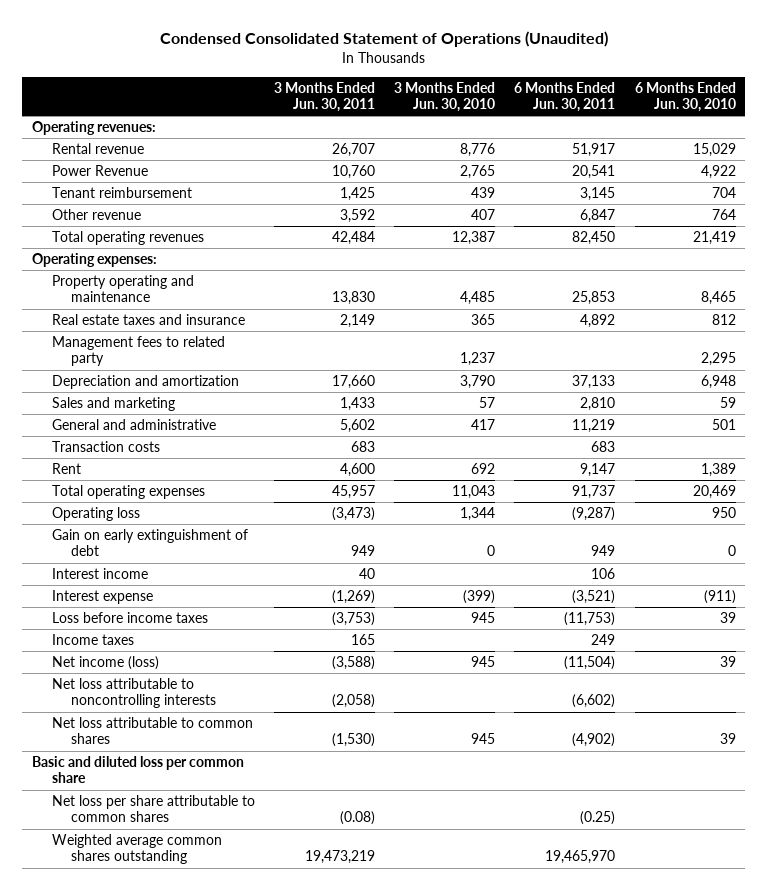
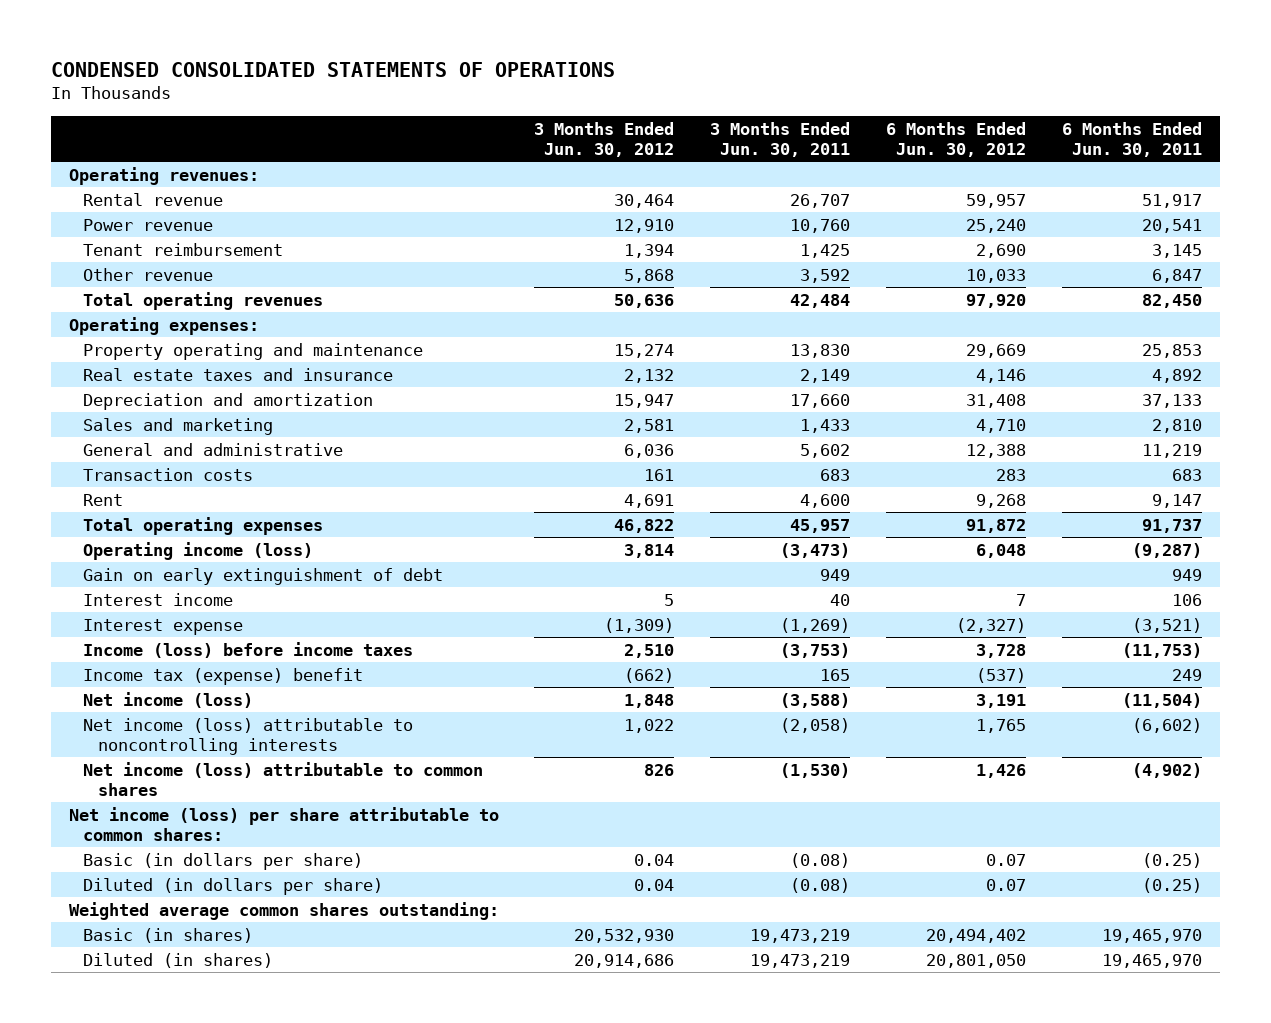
- Condensed Consolidated Statement of Operations (Unaudited)
+ CONDENSED CONSOLIDATED STATEMENTS OF OPERATIONS
- | 3 Months Ended Jun. 30, 2011 | 3 Months Ended Jun. 30, 2010 | 6 Months Ended Jun. 30, 2011 | 6 Months Ended Jun. 30, 2010
+ | 3 Months Ended Jun. 30, 2012 | 3 Months Ended Jun. 30, 2011 | 6 Months Ended Jun. 30, 2012 | 6 Months Ended Jun. 30, 2011
- Power Revenue | 10,760 | 2,765 | 20,541 | 4,922
+ Power revenue | 12,910 | 10,760 | 25,240 | 20,541
- Management fees to related party | | 1,237 | | 2,295
- Operating loss | (3,473) | 1,344 | (9,287) | 950
+ Operating income (loss) | 3,814 | (3,473) | 6,048 | (9,287)
- Loss before income taxes | (3,753) | 945 | (11,753) | 39
- Income taxes | 165 | | 249 |
+ Income (loss) before income taxes | 2,510 | (3,753) | 3,728 | (11,753)
+ Income tax (expense) benefit | (662) | 165 | (537) | 249
- Net loss attributable to noncontrolling interests | (2,058) | | (6,602) |
- Net loss attributable to common shares | (1,530) | 945 | (4,902) | 39
- Basic and diluted loss per common share
- Net loss per share attributable to common shares | (0.08) | | (0.25) |
- Weighted average common shares outstanding | 19,473,219 | | 19,465,970 |
+ Net income (loss) attributable to noncontrolling interests | 1,022 | (2,058) | 1,765 | (6,602)
+ Net income (loss) attributable to common shares | 826 | (1,530) | 1,426 | (4,902)
+ Net income (loss) per share attributable to common shares:
+ Basic (in dollars per share) | 0.04 | (0.08) | 0.07 | (0.25)
+ Diluted (in dollars per share) | 0.04 | (0.08) | 0.07 | (0.25)
+ Weighted average common shares outstanding:
+ Basic (in shares) | 20,532,930 | 19,473,219 | 20,494,402 | 19,465,970
+ Diluted (in shares) | 20,914,686 | 19,473,219 | 20,801,050 | 19,465,970

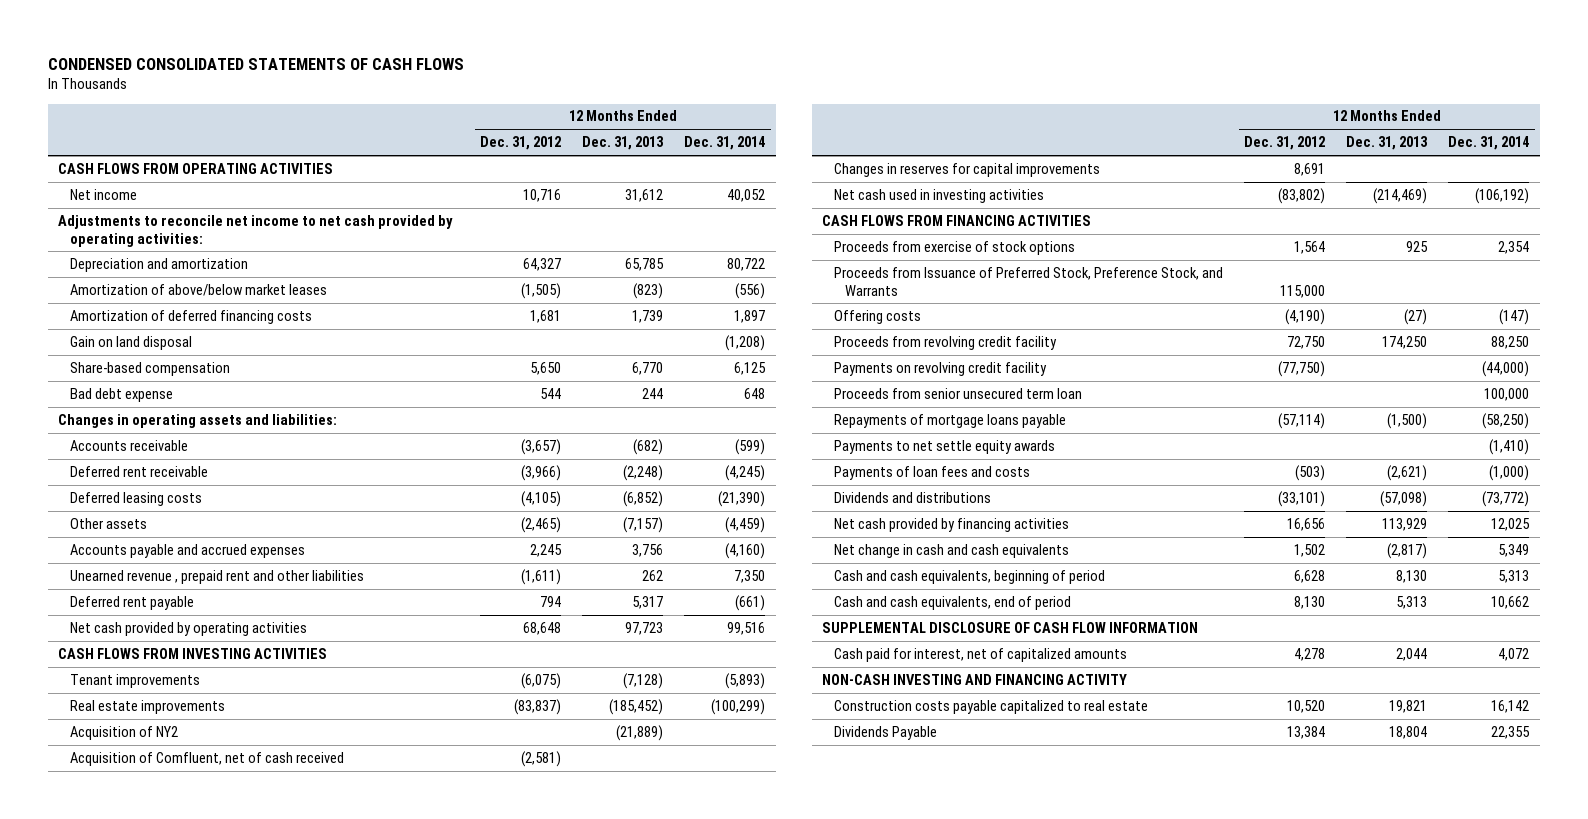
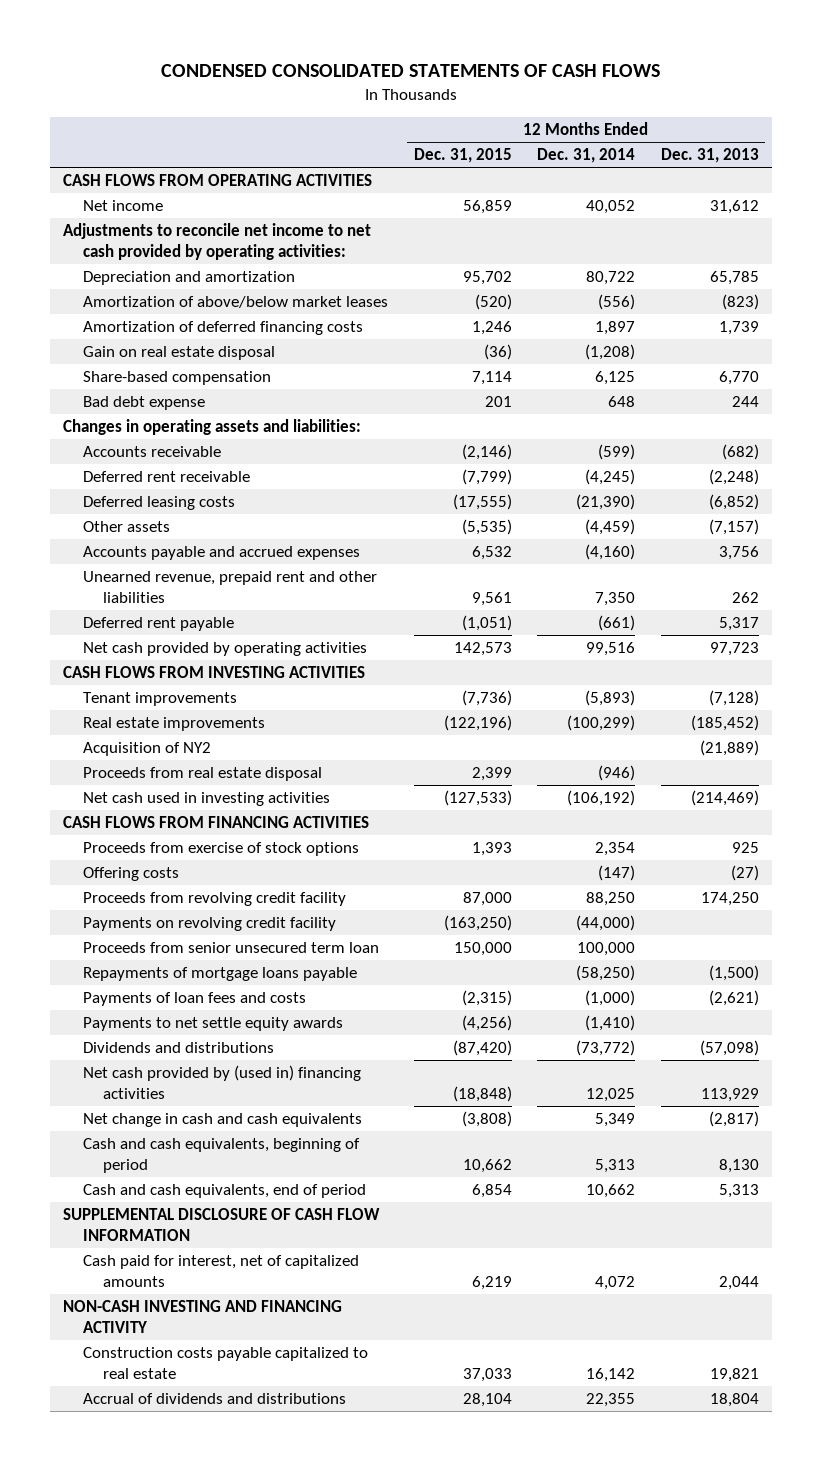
- | 12 Months Ended Dec. 31, 2012 | 12 Months Ended Dec. 31, 2013 | 12 Months Ended Dec. 31, 2014
+ | 12 Months Ended Dec. 31, 2015 | 12 Months Ended Dec. 31, 2014 | 12 Months Ended Dec. 31, 2013
- Gain on land disposal | | | (1,208)
+ Gain on real estate disposal | (36) | (1,208) |
- Unearned revenue , prepaid rent and other liabilities | (1,611) | 262 | 7,350
+ Unearned revenue, prepaid rent and other liabilities | 9,561 | 7,350 | 262
- Acquisition of Comfluent, net of cash received | (2,581) | |
- Changes in reserves for capital improvements | 8,691 | |
+ Proceeds from real estate disposal | 2,399 | (946) |
- Proceeds from Issuance of Preferred Stock, Preference Stock, and Warrants | 115,000 | |
moved down: Payments to net settle equity awards | (4,256) | (1,410) |
- Net cash provided by financing activities | 16,656 | 113,929 | 12,025
+ Net cash provided by (used in) financing activities | (18,848) | 12,025 | 113,929
- Dividends Payable | 13,384 | 18,804 | 22,355
+ Accrual of dividends and distributions | 28,104 | 22,355 | 18,804

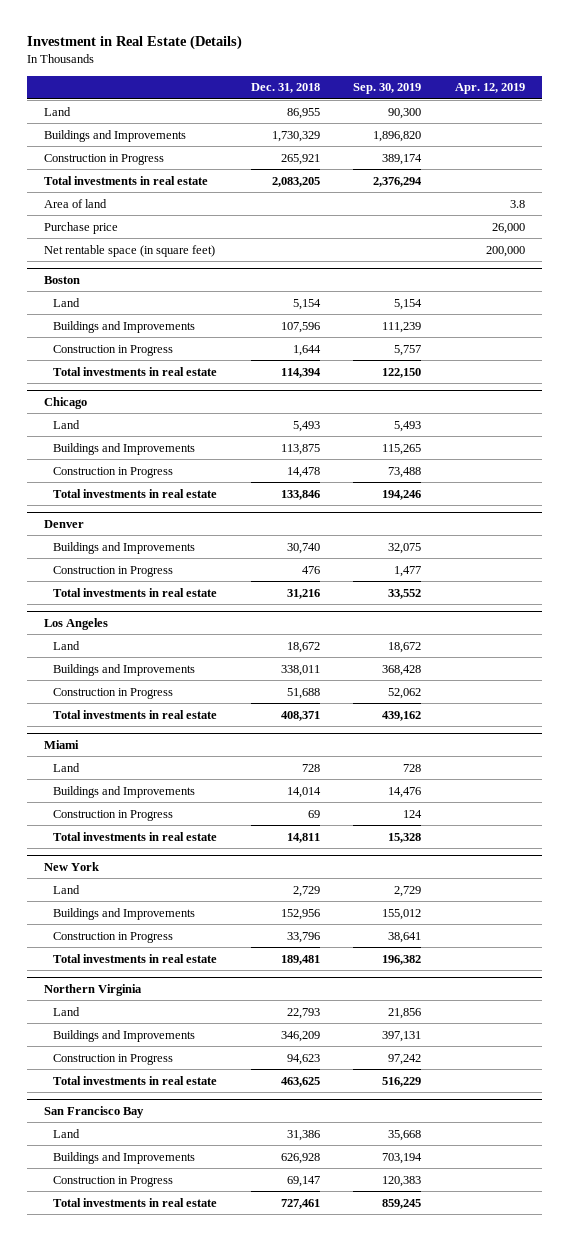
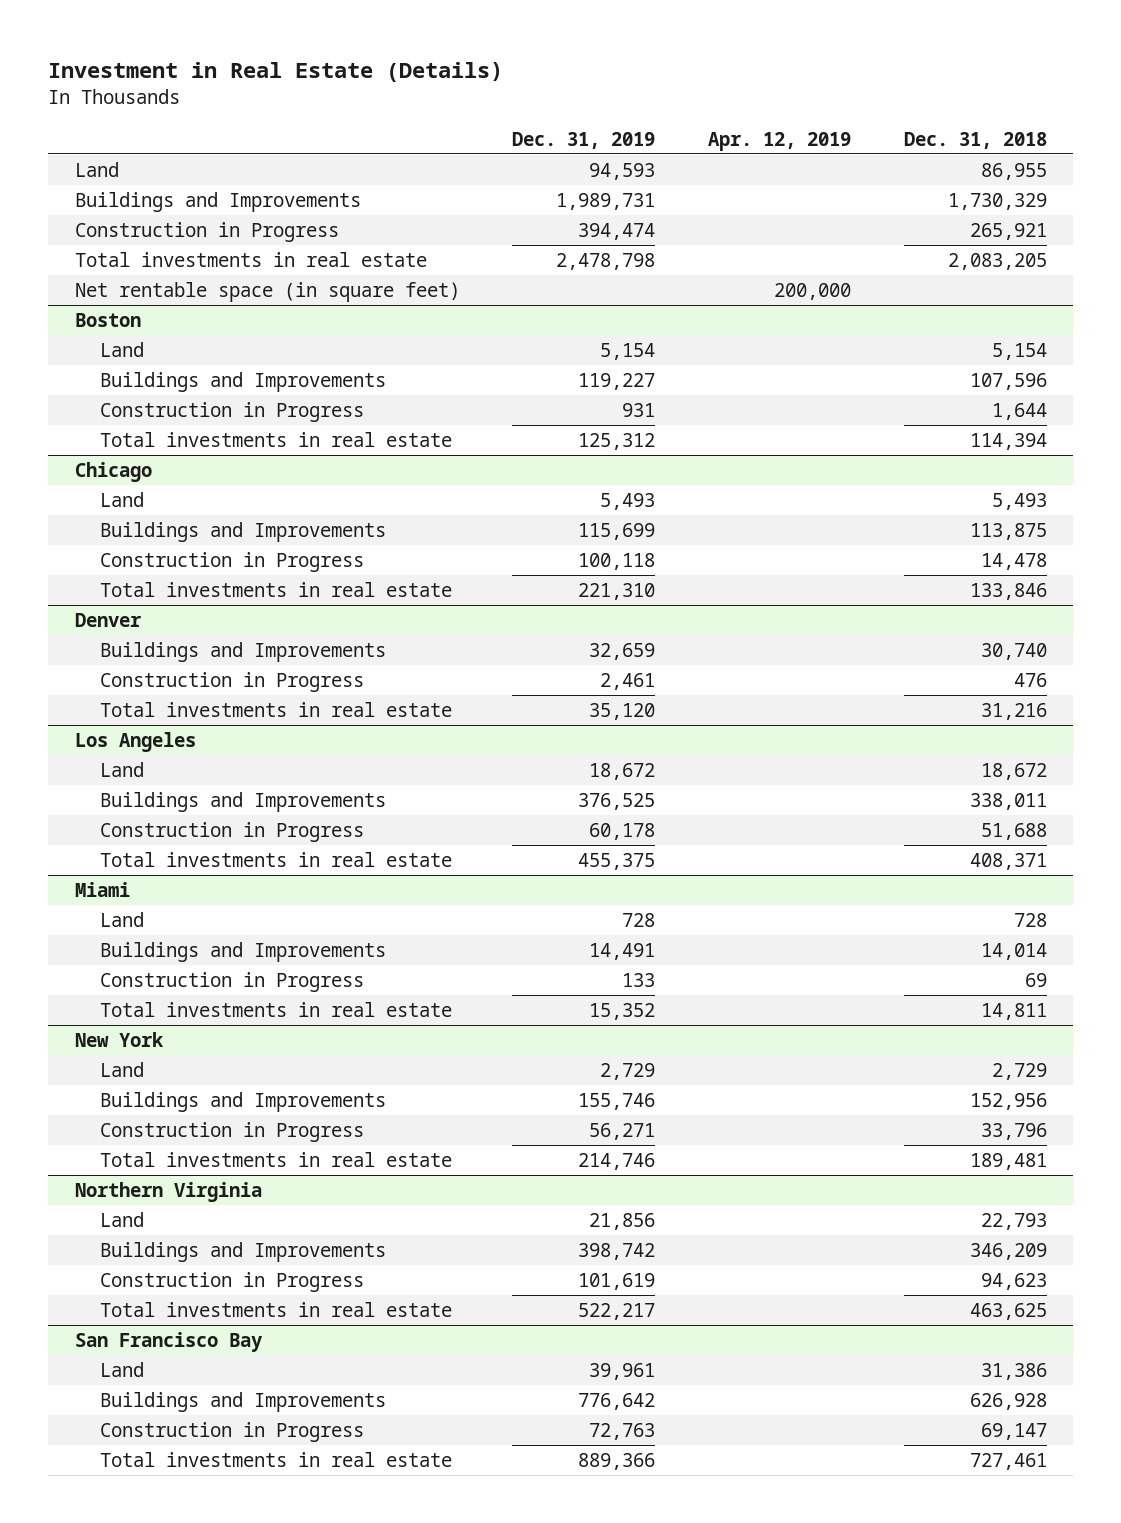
- | Dec. 31, 2018 | Sep. 30, 2019 | Apr. 12, 2019
+ | Dec. 31, 2019 | Apr. 12, 2019 | Dec. 31, 2018
- Area of land | | | 3.8
- Purchase price | | | 26,000

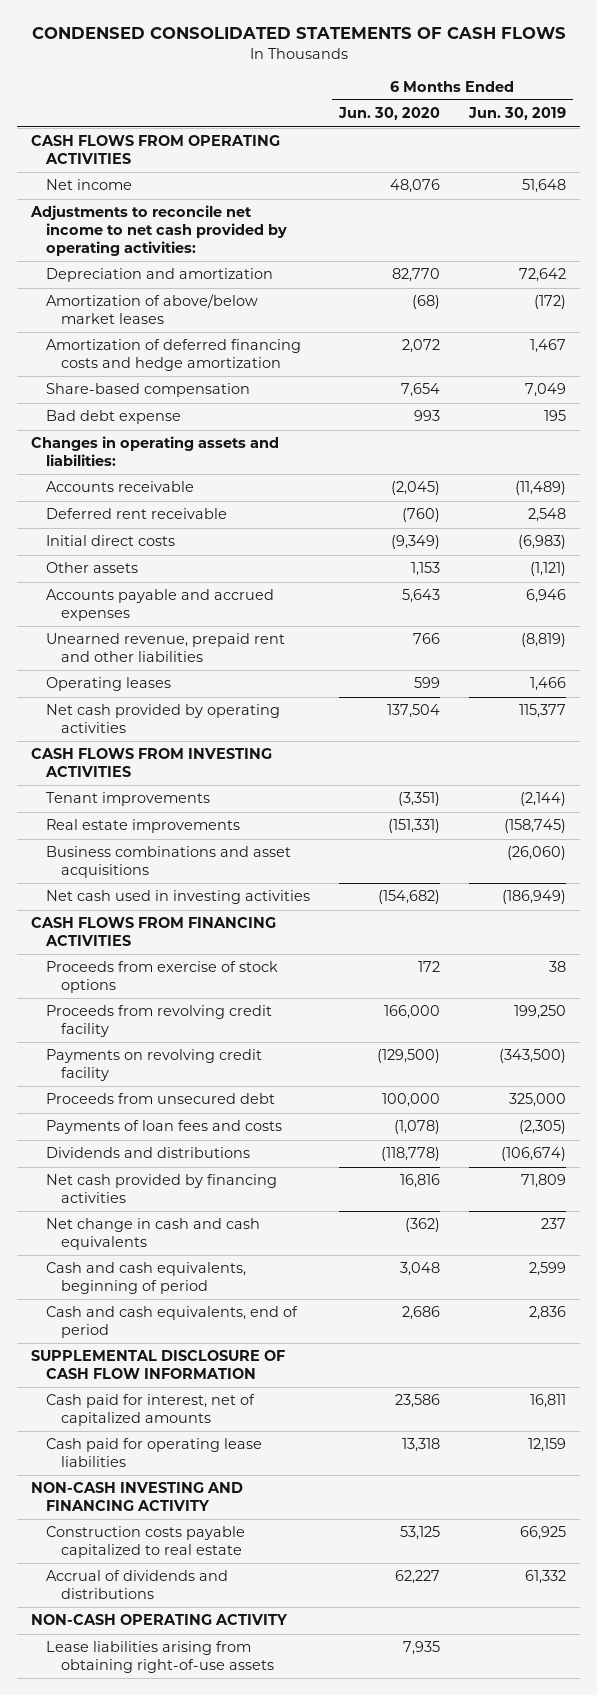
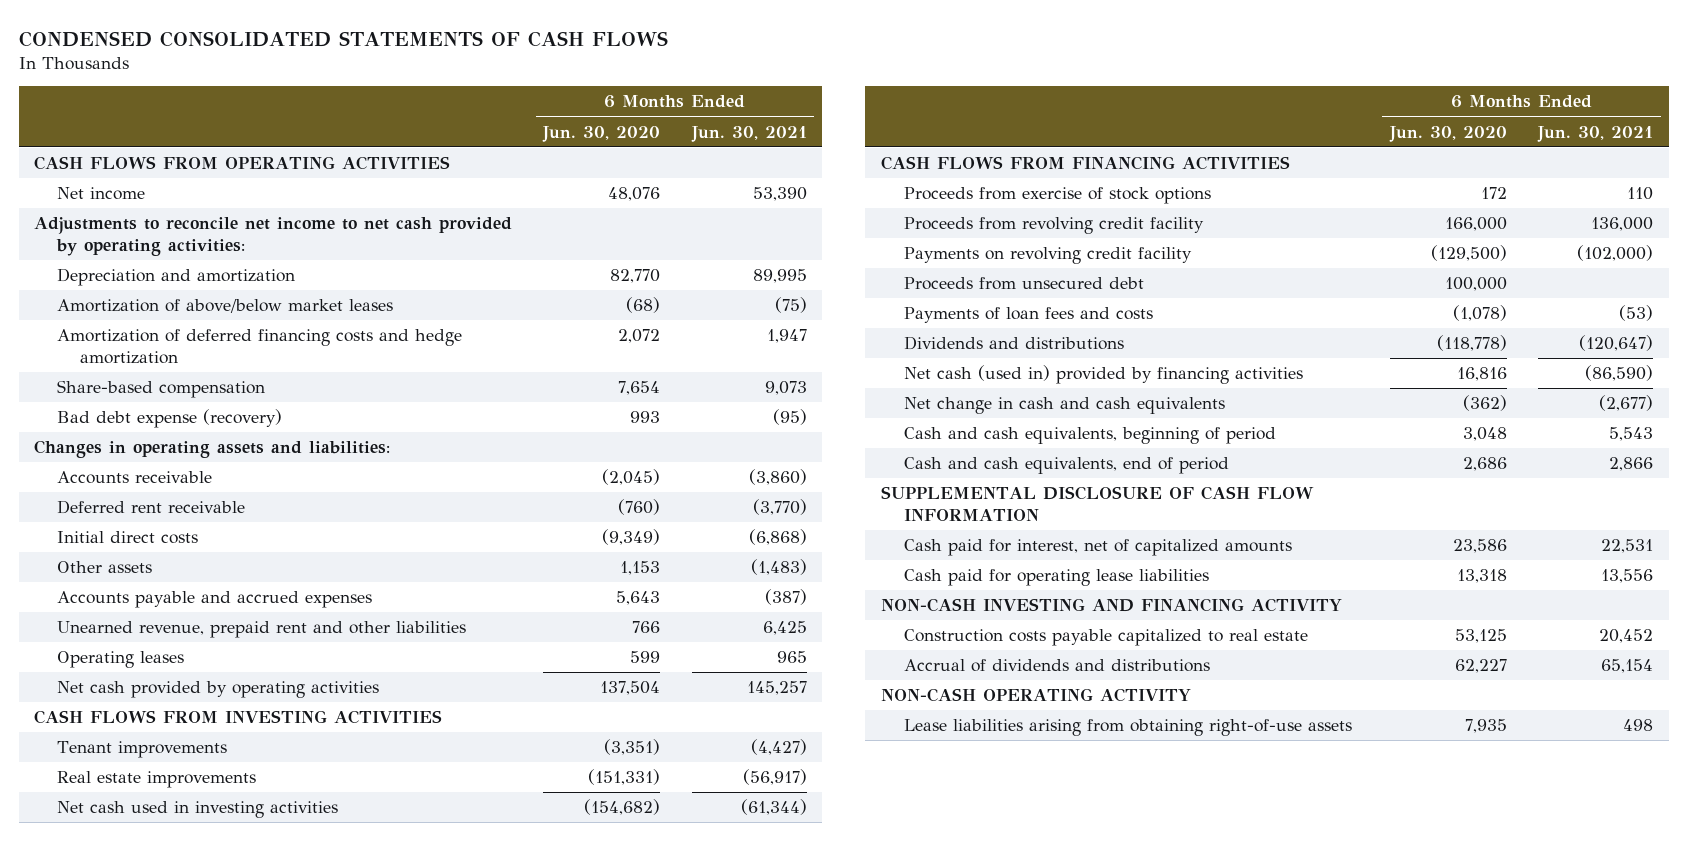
- | 6 Months Ended Jun. 30, 2020 | 6 Months Ended Jun. 30, 2019
+ | 6 Months Ended Jun. 30, 2020 | 6 Months Ended Jun. 30, 2021
- Bad debt expense | 993 | 195
+ Bad debt expense (recovery) | 993 | (95)
- Business combinations and asset acquisitions | | (26,060)
- Net cash provided by financing activities | 16,816 | 71,809
+ Net cash (used in) provided by financing activities | 16,816 | (86,590)

